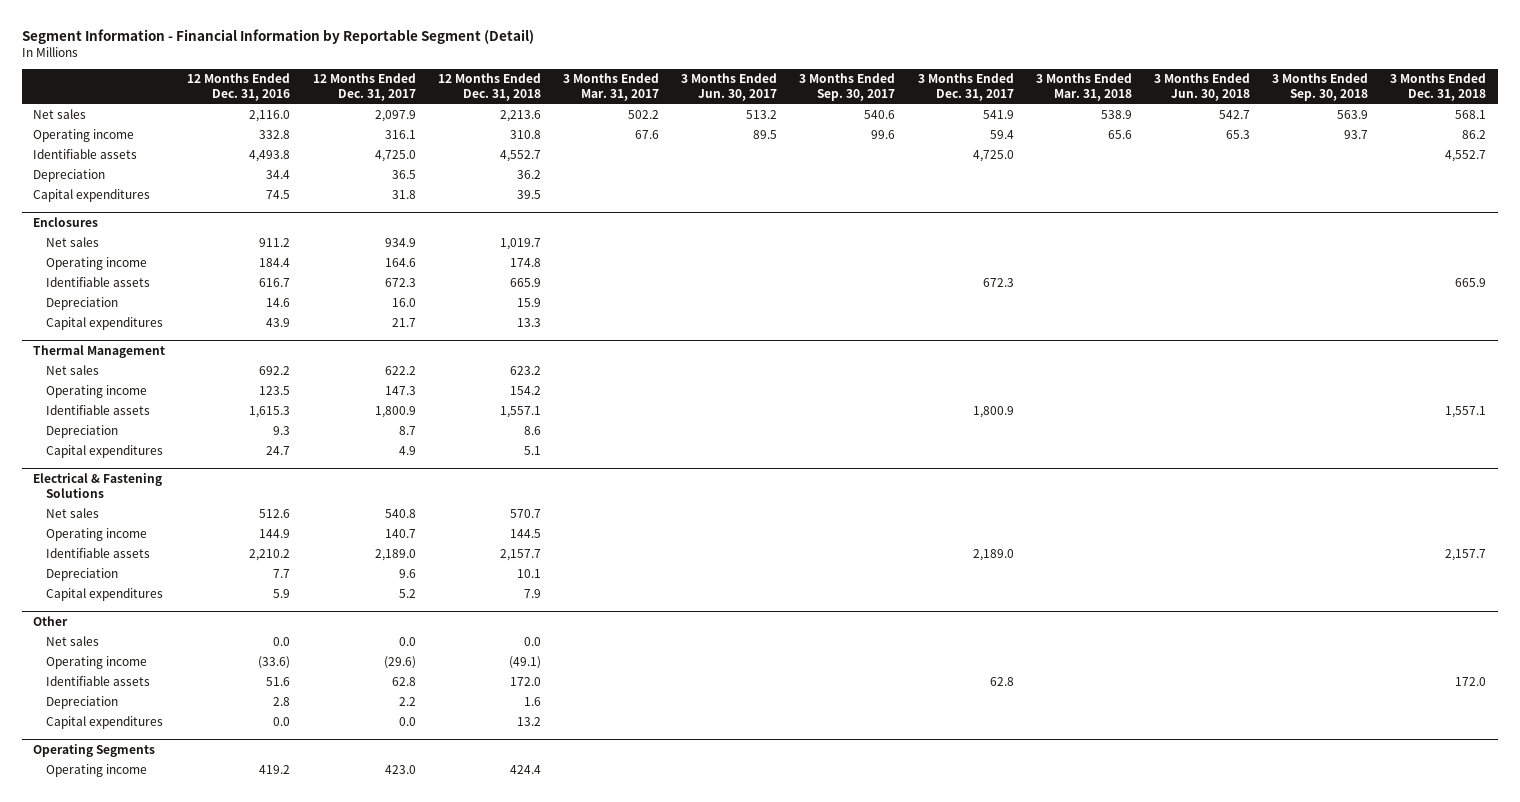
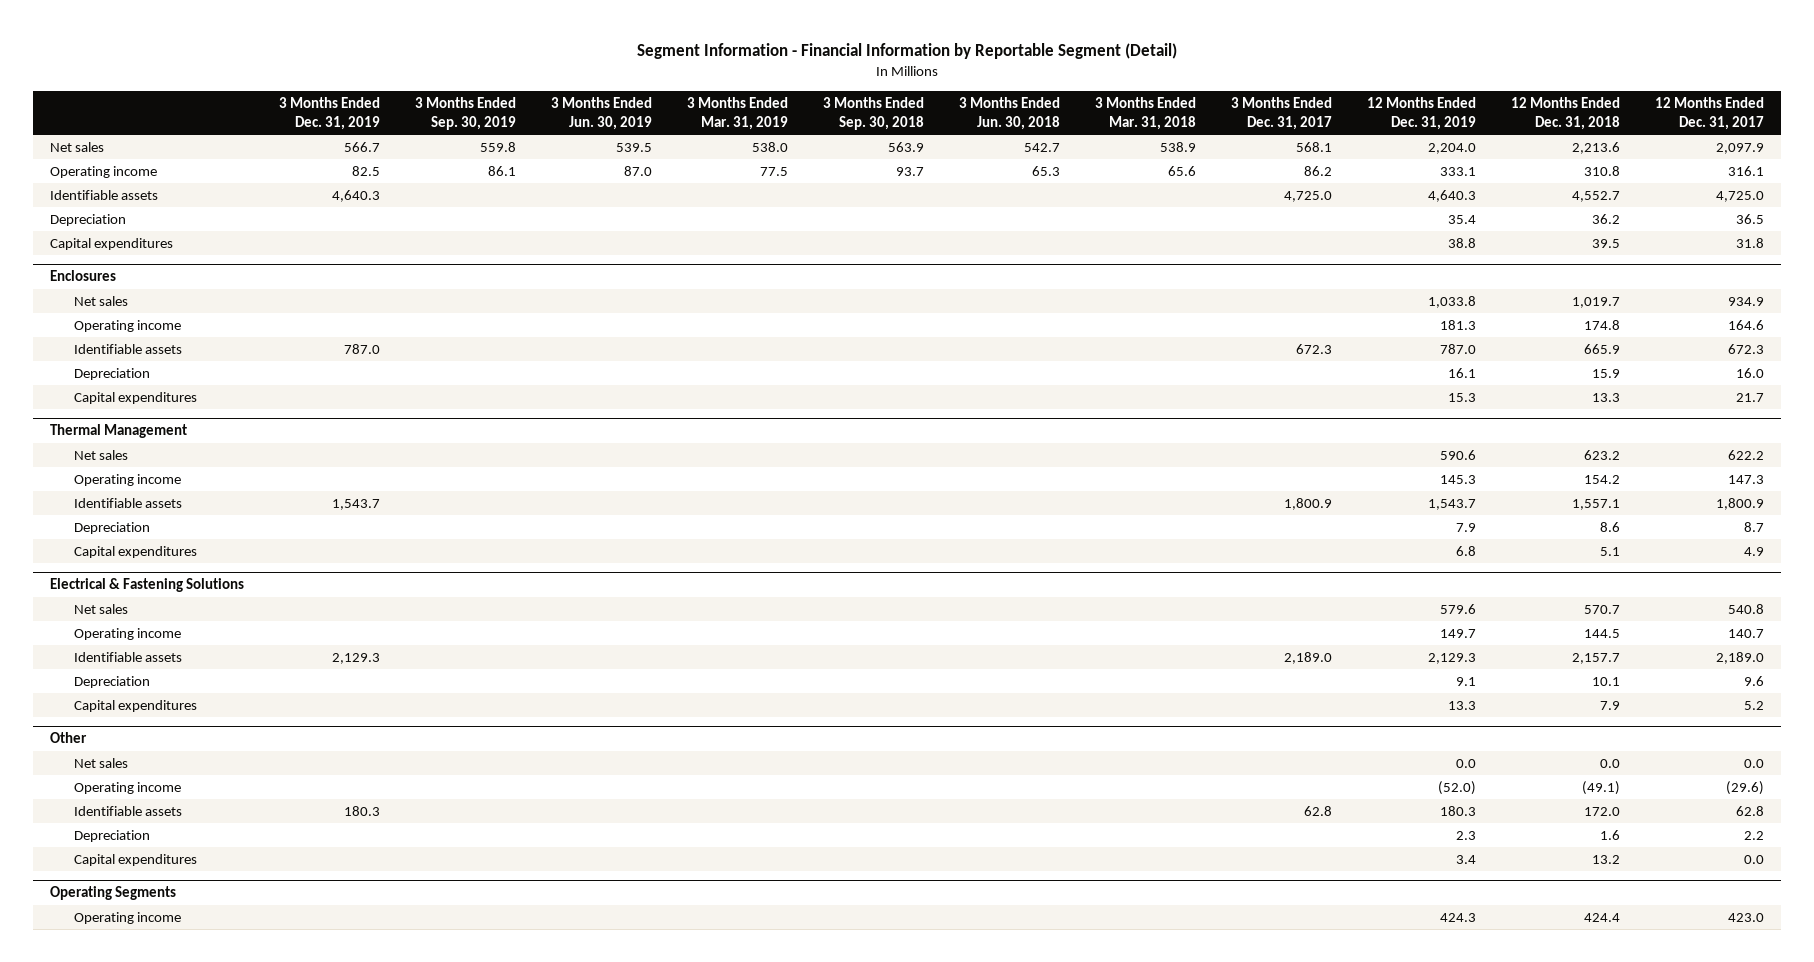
- | 12 Months Ended Dec. 31, 2016 | 12 Months Ended Dec. 31, 2017 | 12 Months Ended Dec. 31, 2018 | 3 Months Ended Mar. 31, 2017 | 3 Months Ended Jun. 30, 2017 | 3 Months Ended Sep. 30, 2017 | 3 Months Ended Dec. 31, 2017 | 3 Months Ended Mar. 31, 2018 | 3 Months Ended Jun. 30, 2018 | 3 Months Ended Sep. 30, 2018 | 3 Months Ended Dec. 31, 2018
+ | 3 Months Ended Dec. 31, 2019 | 3 Months Ended Sep. 30, 2019 | 3 Months Ended Jun. 30, 2019 | 3 Months Ended Mar. 31, 2019 | 3 Months Ended Sep. 30, 2018 | 3 Months Ended Jun. 30, 2018 | 3 Months Ended Mar. 31, 2018 | 3 Months Ended Dec. 31, 2017 | 12 Months Ended Dec. 31, 2019 | 12 Months Ended Dec. 31, 2018 | 12 Months Ended Dec. 31, 2017
- Net sales | 2,116.0 | 2,097.9 | 2,213.6 | 502.2 | 513.2 | 540.6 | 541.9 | 538.9 | 542.7 | 563.9 | 568.1
- Operating income | 332.8 | 316.1 | 310.8 | 67.6 | 89.5 | 99.6 | 59.4 | 65.6 | 65.3 | 93.7 | 86.2
+ Net sales | 566.7 | 559.8 | 539.5 | 538.0 | 563.9 | 542.7 | 538.9 | 568.1 | 2,204.0 | 2,213.6 | 2,097.9
+ Operating income | 82.5 | 86.1 | 87.0 | 77.5 | 93.7 | 65.3 | 65.6 | 86.2 | 333.1 | 310.8 | 316.1

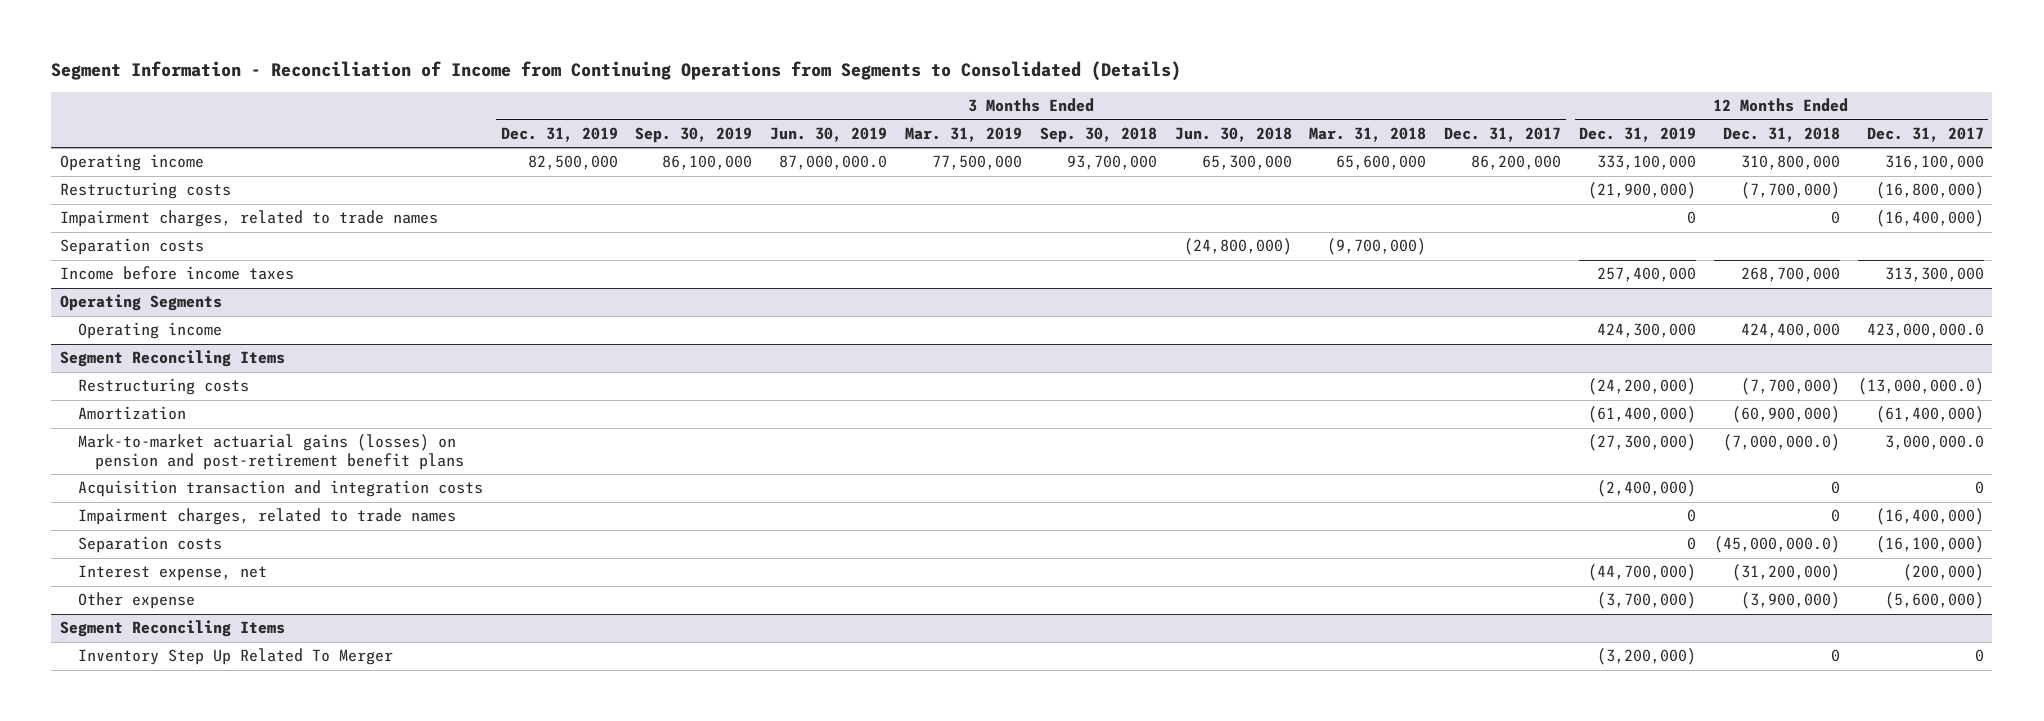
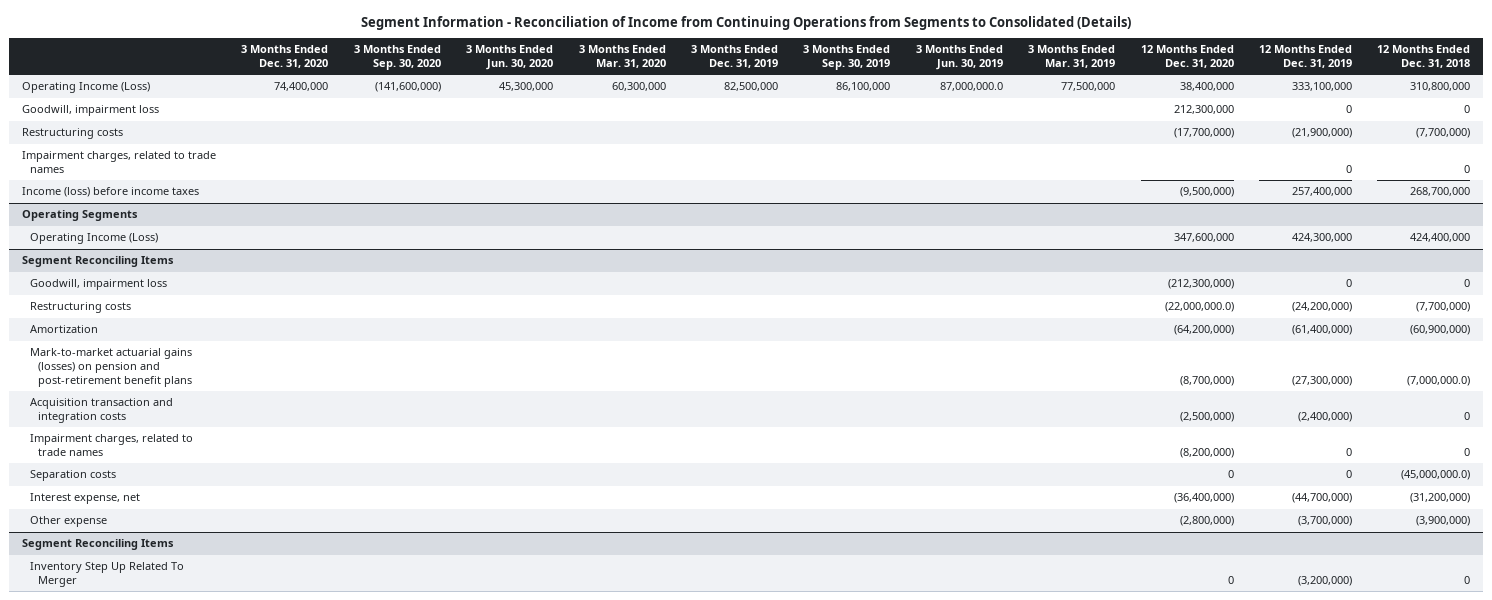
- | 3 Months Ended Dec. 31, 2019 | 3 Months Ended Sep. 30, 2019 | 3 Months Ended Jun. 30, 2019 | 3 Months Ended Mar. 31, 2019 | 3 Months Ended Sep. 30, 2018 | 3 Months Ended Jun. 30, 2018 | 3 Months Ended Mar. 31, 2018 | 3 Months Ended Dec. 31, 2017 | 12 Months Ended Dec. 31, 2019 | 12 Months Ended Dec. 31, 2018 | 12 Months Ended Dec. 31, 2017
+ | 3 Months Ended Dec. 31, 2020 | 3 Months Ended Sep. 30, 2020 | 3 Months Ended Jun. 30, 2020 | 3 Months Ended Mar. 31, 2020 | 3 Months Ended Dec. 31, 2019 | 3 Months Ended Sep. 30, 2019 | 3 Months Ended Jun. 30, 2019 | 3 Months Ended Mar. 31, 2019 | 12 Months Ended Dec. 31, 2020 | 12 Months Ended Dec. 31, 2019 | 12 Months Ended Dec. 31, 2018
- Operating income | 82,500,000 | 86,100,000 | 87,000,000.0 | 77,500,000 | 93,700,000 | 65,300,000 | 65,600,000 | 86,200,000 | 333,100,000 | 310,800,000 | 316,100,000
+ Operating Income (Loss) | 74,400,000 | (141,600,000) | 45,300,000 | 60,300,000 | 82,500,000 | 86,100,000 | 87,000,000.0 | 77,500,000 | 38,400,000 | 333,100,000 | 310,800,000
+ Goodwill, impairment loss | | | | | | | | | 212,300,000 | 0 | 0
- Separation costs | | | | | | (24,800,000) | (9,700,000) | | | |
- Income before income taxes | | | | | | | | | 257,400,000 | 268,700,000 | 313,300,000
+ Income (loss) before income taxes | | | | | | | | | (9,500,000) | 257,400,000 | 268,700,000
@ Operating Segments
- Operating income | | | | | | | | | 424,300,000 | 424,400,000 | 423,000,000.0
+ Operating Income (Loss) | | | | | | | | | 347,600,000 | 424,300,000 | 424,400,000
@ Segment Reconciling Items
+ Goodwill, impairment loss | | | | | | | | | (212,300,000) | 0 | 0

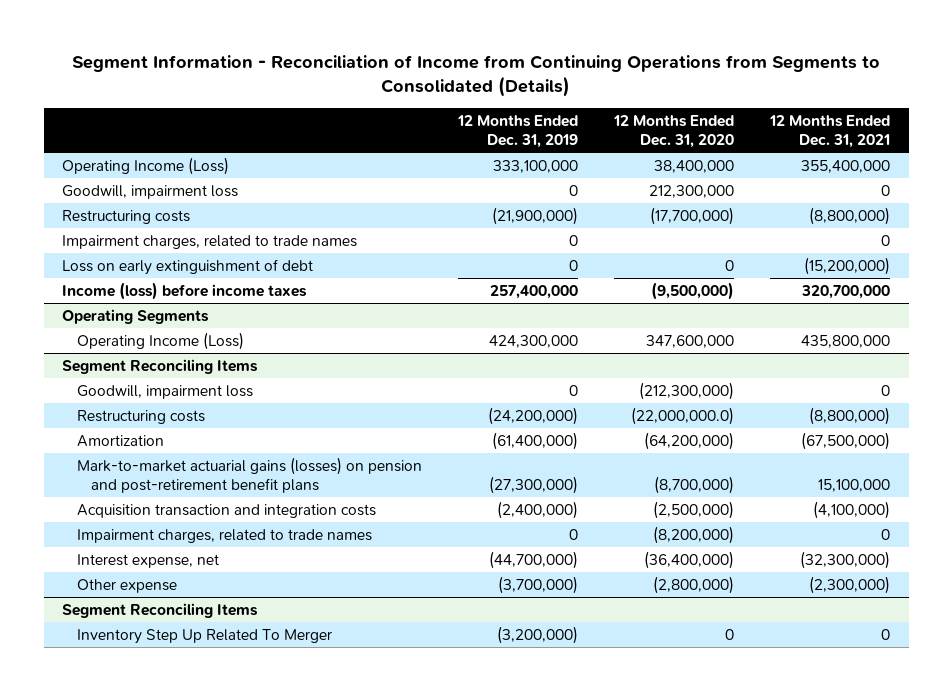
- | 3 Months Ended Dec. 31, 2020 | 3 Months Ended Sep. 30, 2020 | 3 Months Ended Jun. 30, 2020 | 3 Months Ended Mar. 31, 2020 | 3 Months Ended Dec. 31, 2019 | 3 Months Ended Sep. 30, 2019 | 3 Months Ended Jun. 30, 2019 | 3 Months Ended Mar. 31, 2019 | 12 Months Ended Dec. 31, 2020 | 12 Months Ended Dec. 31, 2019 | 12 Months Ended Dec. 31, 2018
+ | 12 Months Ended Dec. 31, 2019 | 12 Months Ended Dec. 31, 2020 | 12 Months Ended Dec. 31, 2021
+ Loss on early extinguishment of debt | 0 | 0 | (15,200,000)
@ Segment Reconciling Items
- Separation costs | | | | | | | | | 0 | 0 | (45,000,000.0)

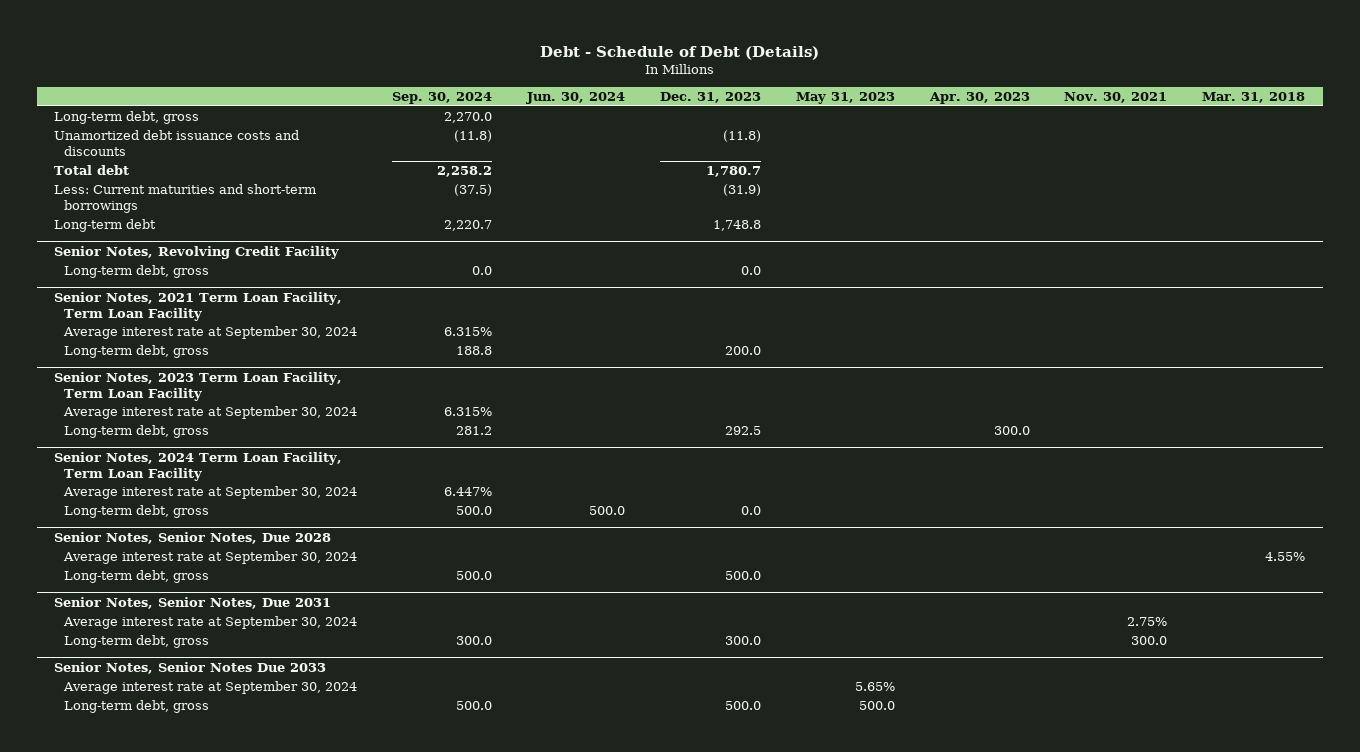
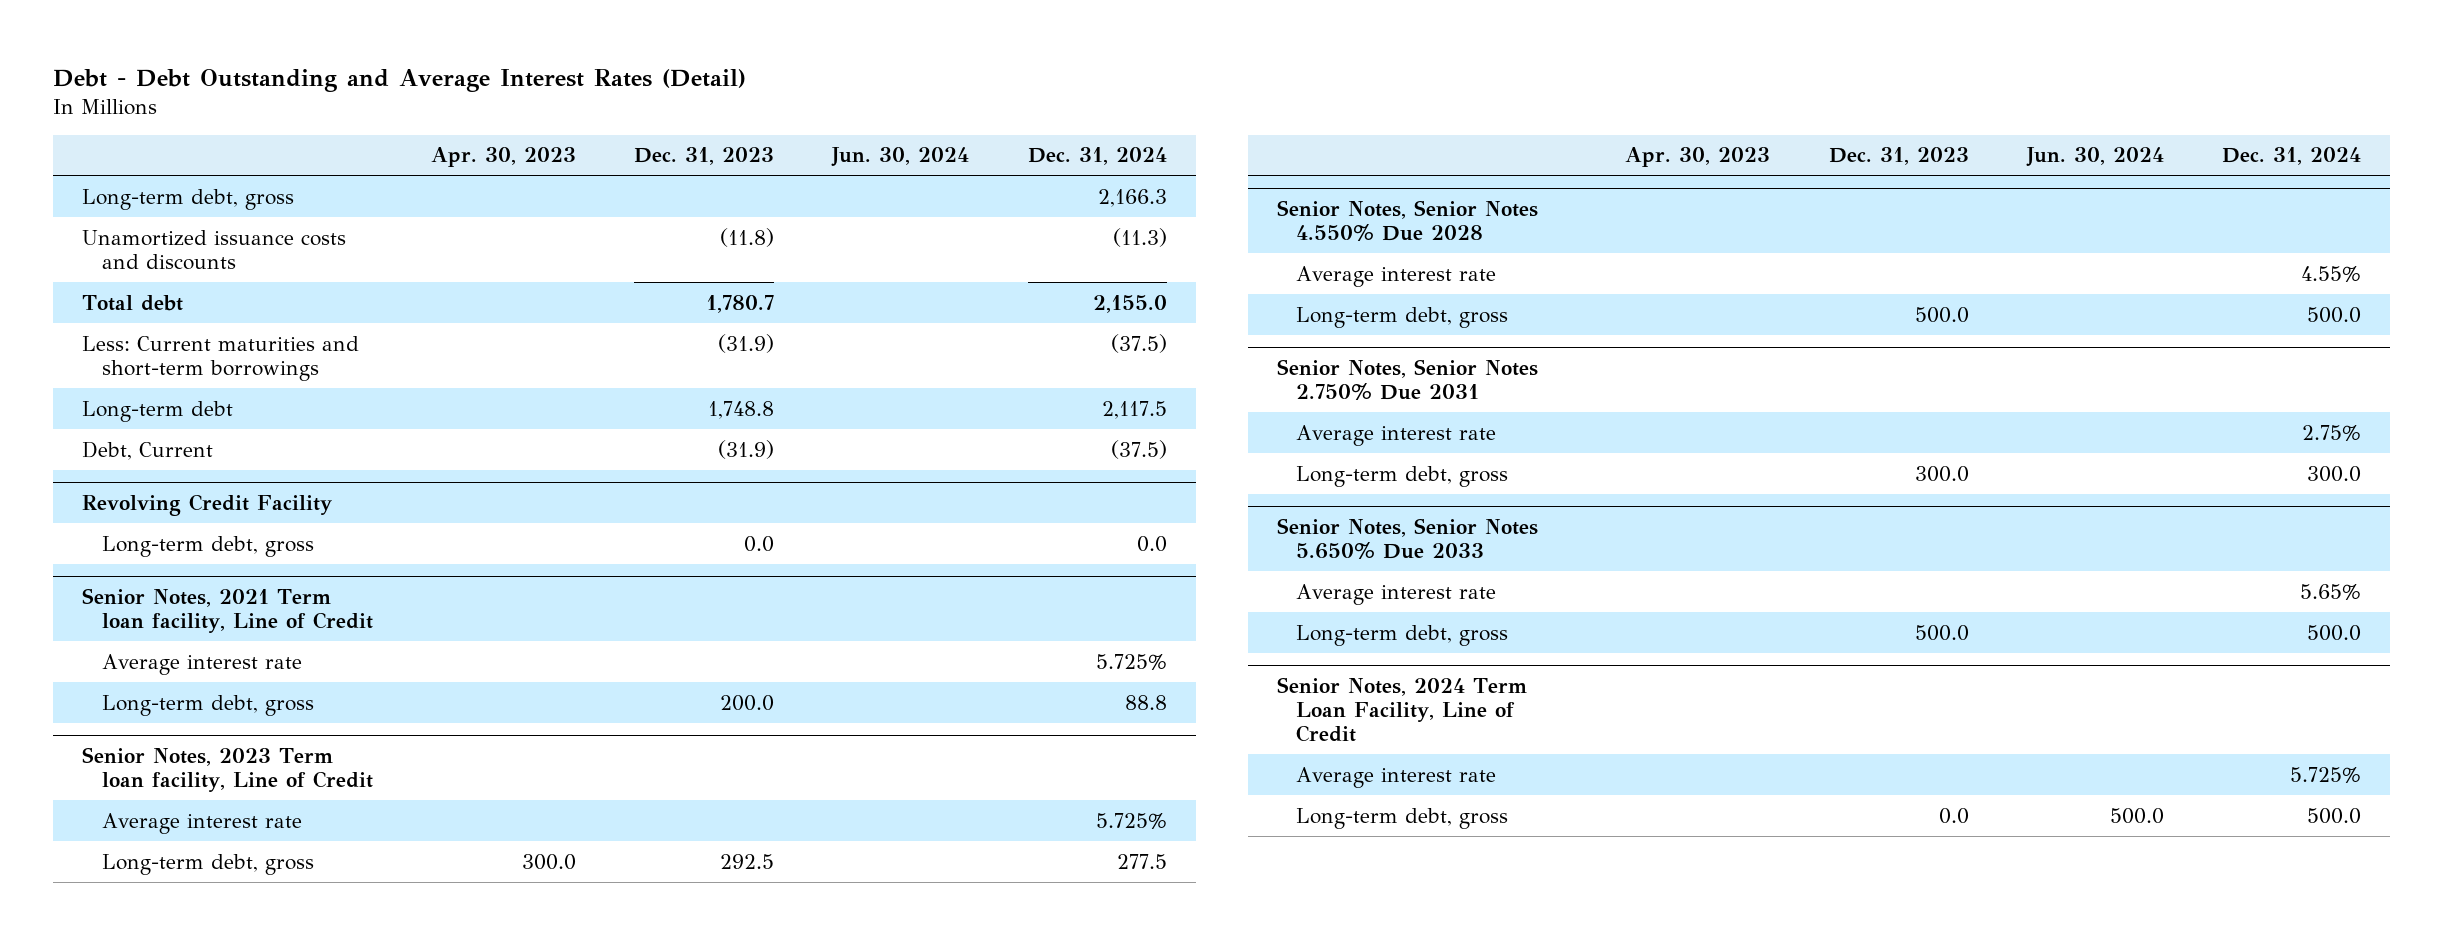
- Debt - Schedule of Debt (Details)
+ Debt - Debt Outstanding and Average Interest Rates (Detail)
- | Sep. 30, 2024 | Jun. 30, 2024 | Dec. 31, 2023 | May 31, 2023 | Apr. 30, 2023 | Nov. 30, 2021 | Mar. 31, 2018
+ | Apr. 30, 2023 | Dec. 31, 2023 | Jun. 30, 2024 | Dec. 31, 2024
- Unamortized debt issuance costs and discounts | (11.8) | | (11.8) | | | |
+ Unamortized issuance costs and discounts | | (11.8) | | (11.3)
- Senior Notes, Revolving Credit Facility
+ Debt, Current | | (31.9) | | (37.5)
+ Revolving Credit Facility
- Senior Notes, 2021 Term Loan Facility, Term Loan Facility
- Average interest rate at September 30, 2024 | 6.315% | | | | | |
+ Senior Notes, 2021 Term loan facility, Line of Credit
+ Average interest rate | | | | 5.725%
- Senior Notes, 2023 Term Loan Facility, Term Loan Facility
- Average interest rate at September 30, 2024 | 6.315% | | | | | |
+ Senior Notes, 2023 Term loan facility, Line of Credit
+ Average interest rate | | | | 5.725%
- Senior Notes, 2024 Term Loan Facility, Term Loan Facility
- Average interest rate at September 30, 2024 | 6.447% | | | | | |
- Long-term debt, gross | 500.0 | 500.0 | 0.0 | | | |
- Senior Notes, Senior Notes, Due 2028
- Average interest rate at September 30, 2024 | | | | | | | 4.55%
+ Senior Notes, Senior Notes 4.550% Due 2028
+ Average interest rate | | | | 4.55%
- Senior Notes, Senior Notes, Due 2031
- Average interest rate at September 30, 2024 | | | | | | 2.75% |
+ Senior Notes, Senior Notes 2.750% Due 2031
+ Average interest rate | | | | 2.75%
- Senior Notes, Senior Notes Due 2033
- Average interest rate at September 30, 2024 | | | | 5.65% | | |
+ Senior Notes, Senior Notes 5.650% Due 2033
+ Average interest rate | | | | 5.65%
+ Senior Notes, 2024 Term Loan Facility, Line of Credit
+ Average interest rate | | | | 5.725%
+ Long-term debt, gross | | 0.0 | 500.0 | 500.0

